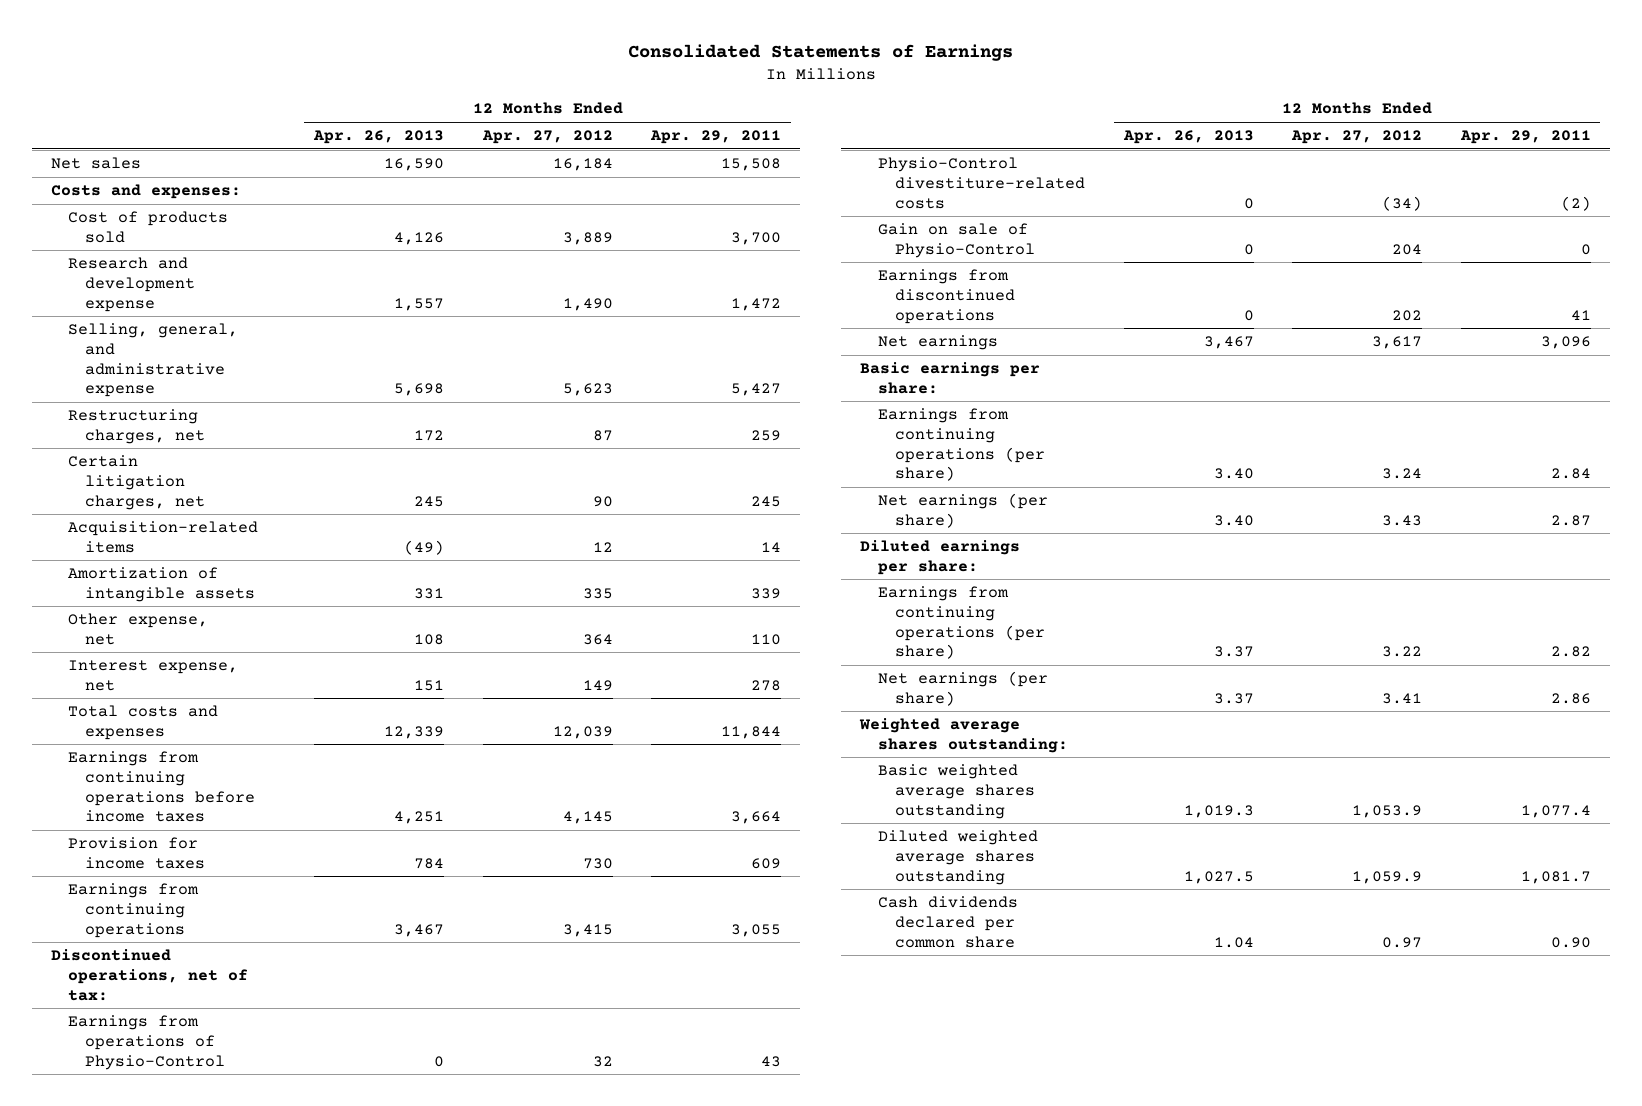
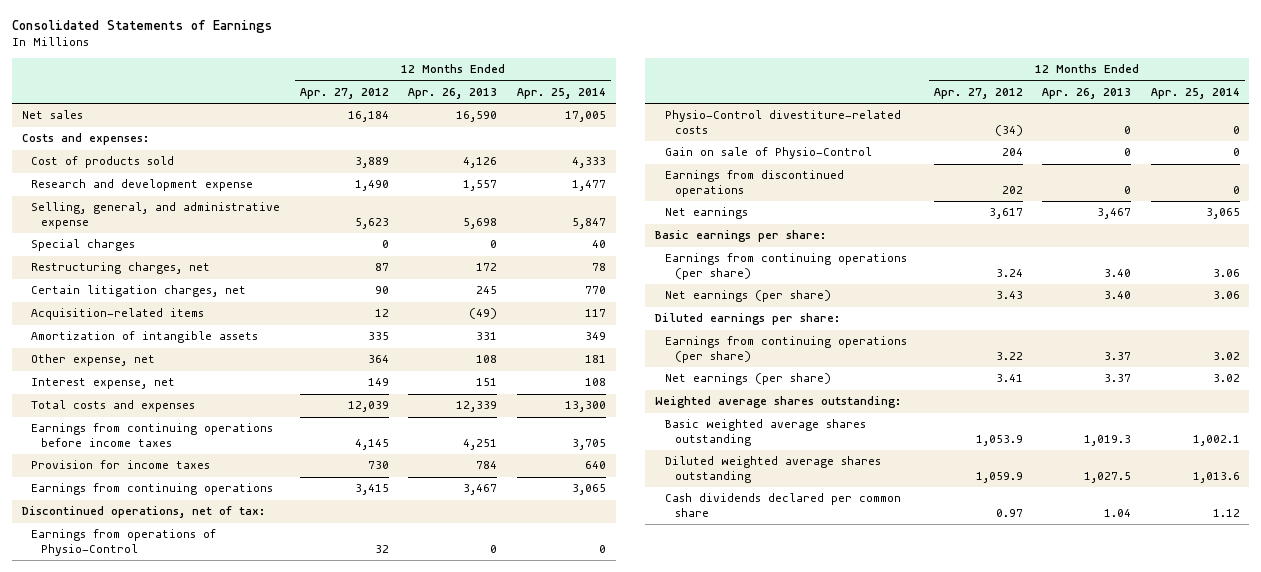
- | 12 Months Ended Apr. 26, 2013 | 12 Months Ended Apr. 27, 2012 | 12 Months Ended Apr. 29, 2011
+ | 12 Months Ended Apr. 27, 2012 | 12 Months Ended Apr. 26, 2013 | 12 Months Ended Apr. 25, 2014
+ Special charges | 0 | 0 | 40

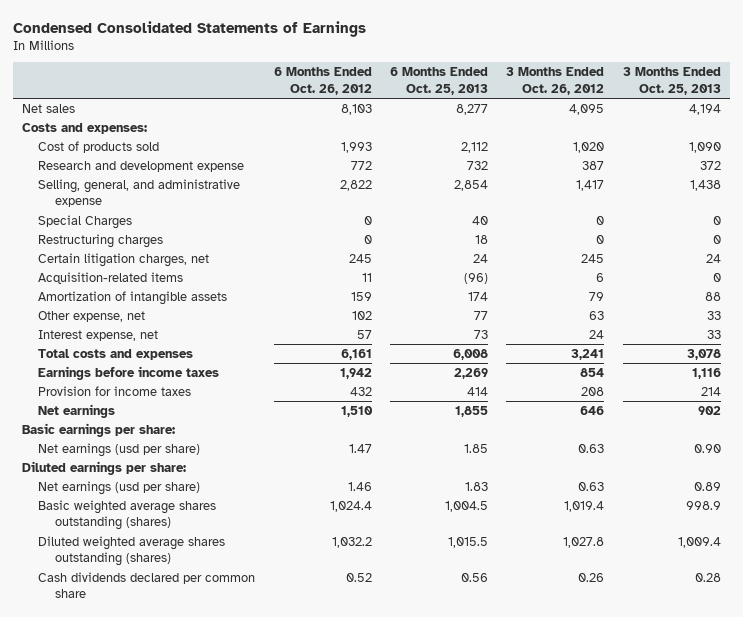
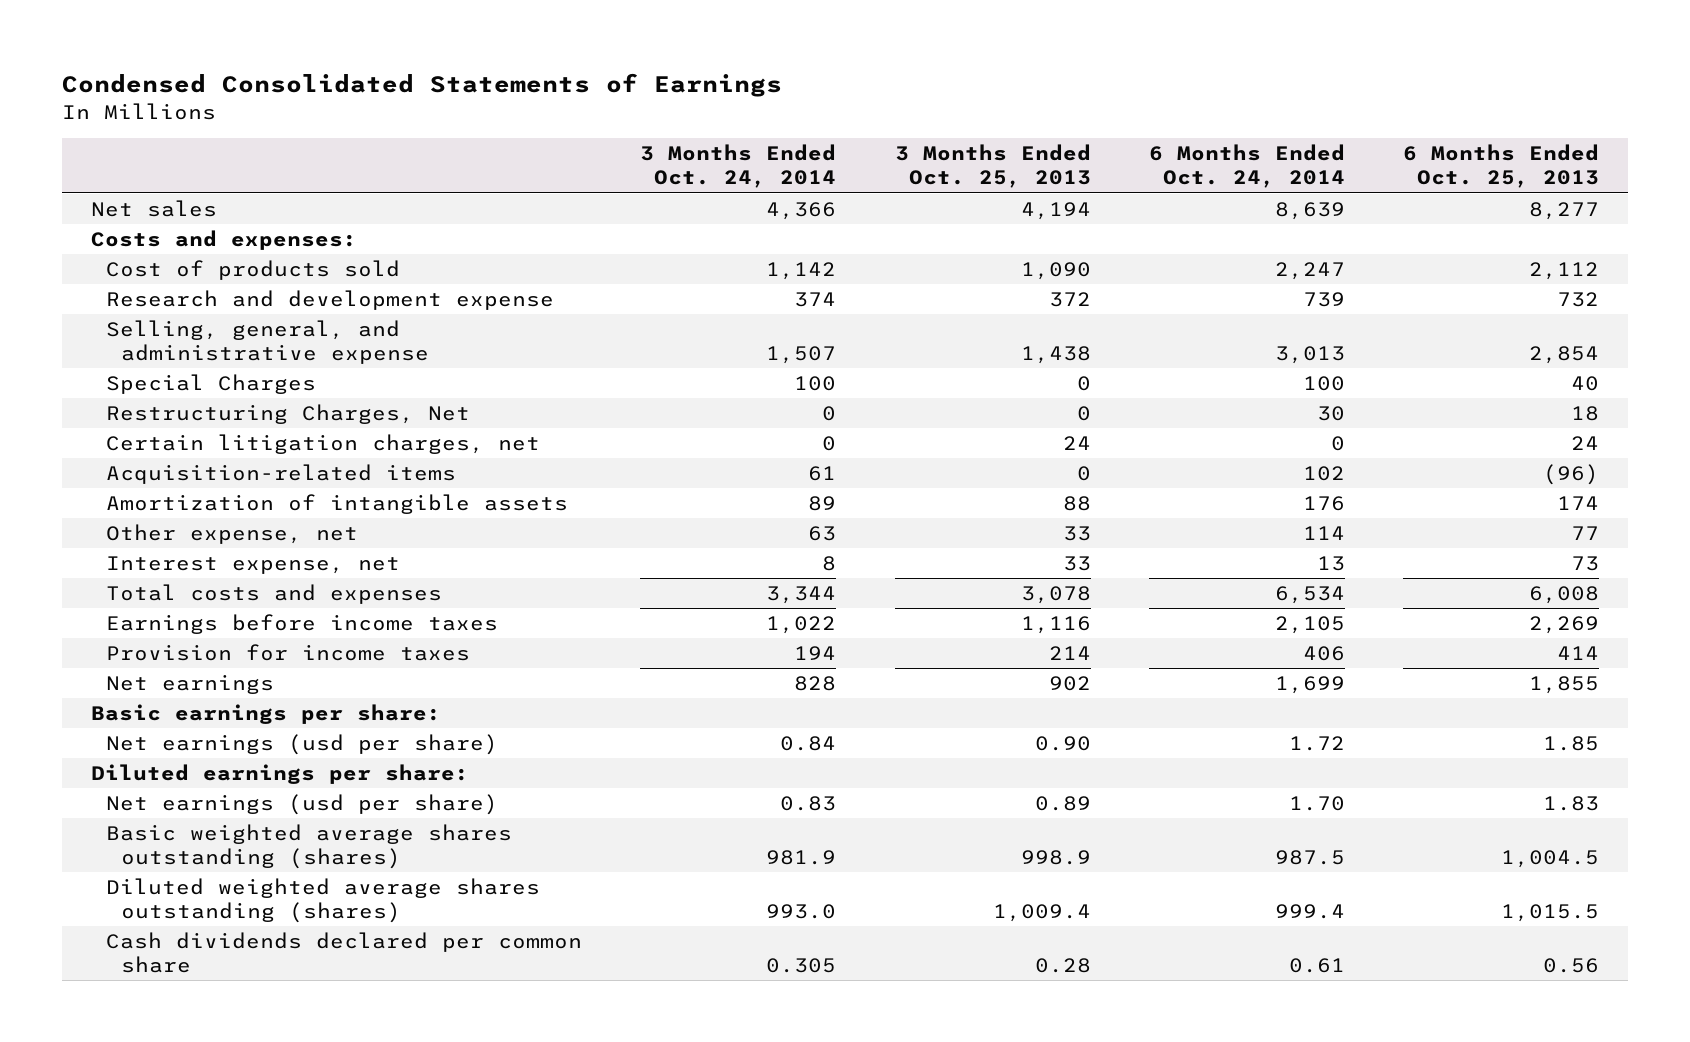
- | 6 Months Ended Oct. 26, 2012 | 6 Months Ended Oct. 25, 2013 | 3 Months Ended Oct. 26, 2012 | 3 Months Ended Oct. 25, 2013
+ | 3 Months Ended Oct. 24, 2014 | 3 Months Ended Oct. 25, 2013 | 6 Months Ended Oct. 24, 2014 | 6 Months Ended Oct. 25, 2013
- Restructuring charges | 0 | 18 | 0 | 0
+ Restructuring Charges, Net | 0 | 0 | 30 | 18

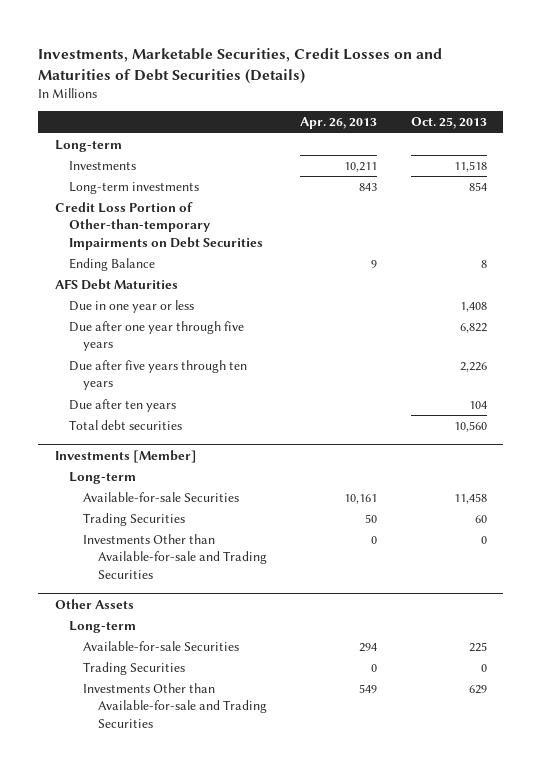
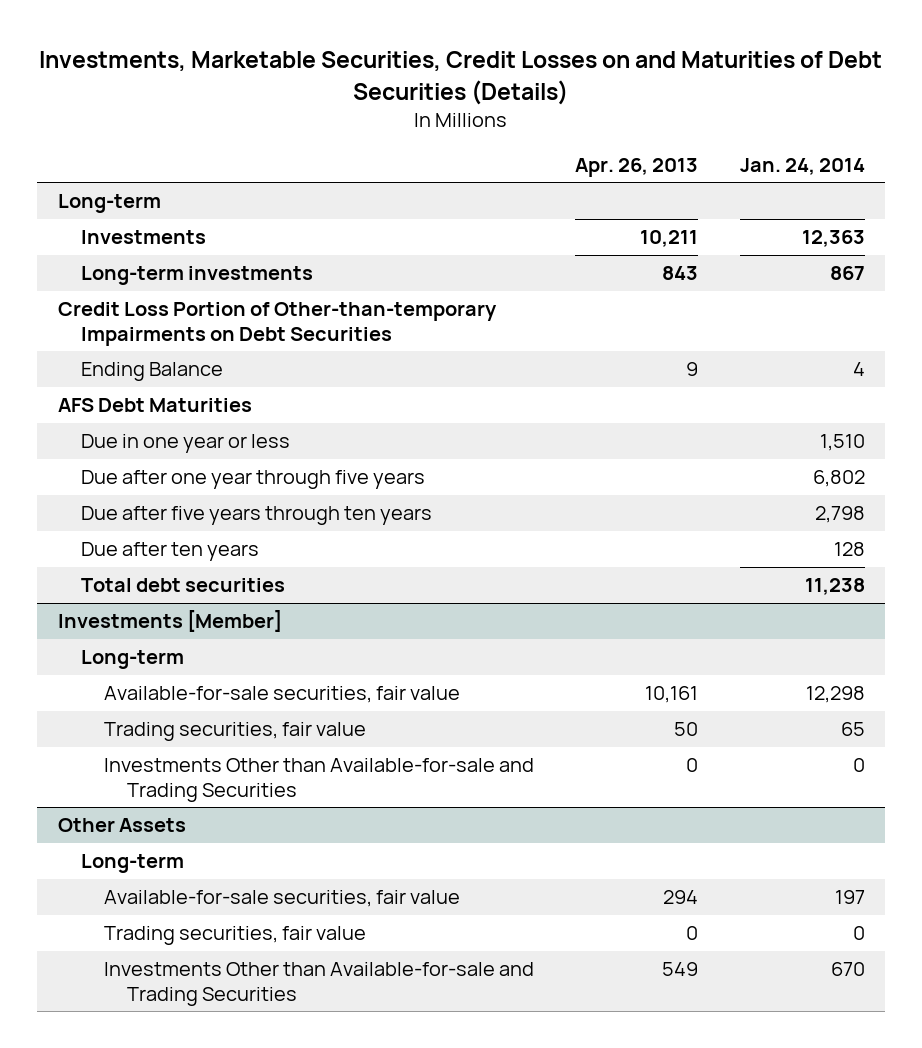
- | Apr. 26, 2013 | Oct. 25, 2013
+ | Apr. 26, 2013 | Jan. 24, 2014
@ Investments [Member]
- Available-for-sale Securities | 10,161 | 11,458
- Trading Securities | 50 | 60
+ Available-for-sale securities, fair value | 10,161 | 12,298
+ Trading securities, fair value | 50 | 65
@ Other Assets
- Available-for-sale Securities | 294 | 225
- Trading Securities | 0 | 0
+ Available-for-sale securities, fair value | 294 | 197
+ Trading securities, fair value | 0 | 0

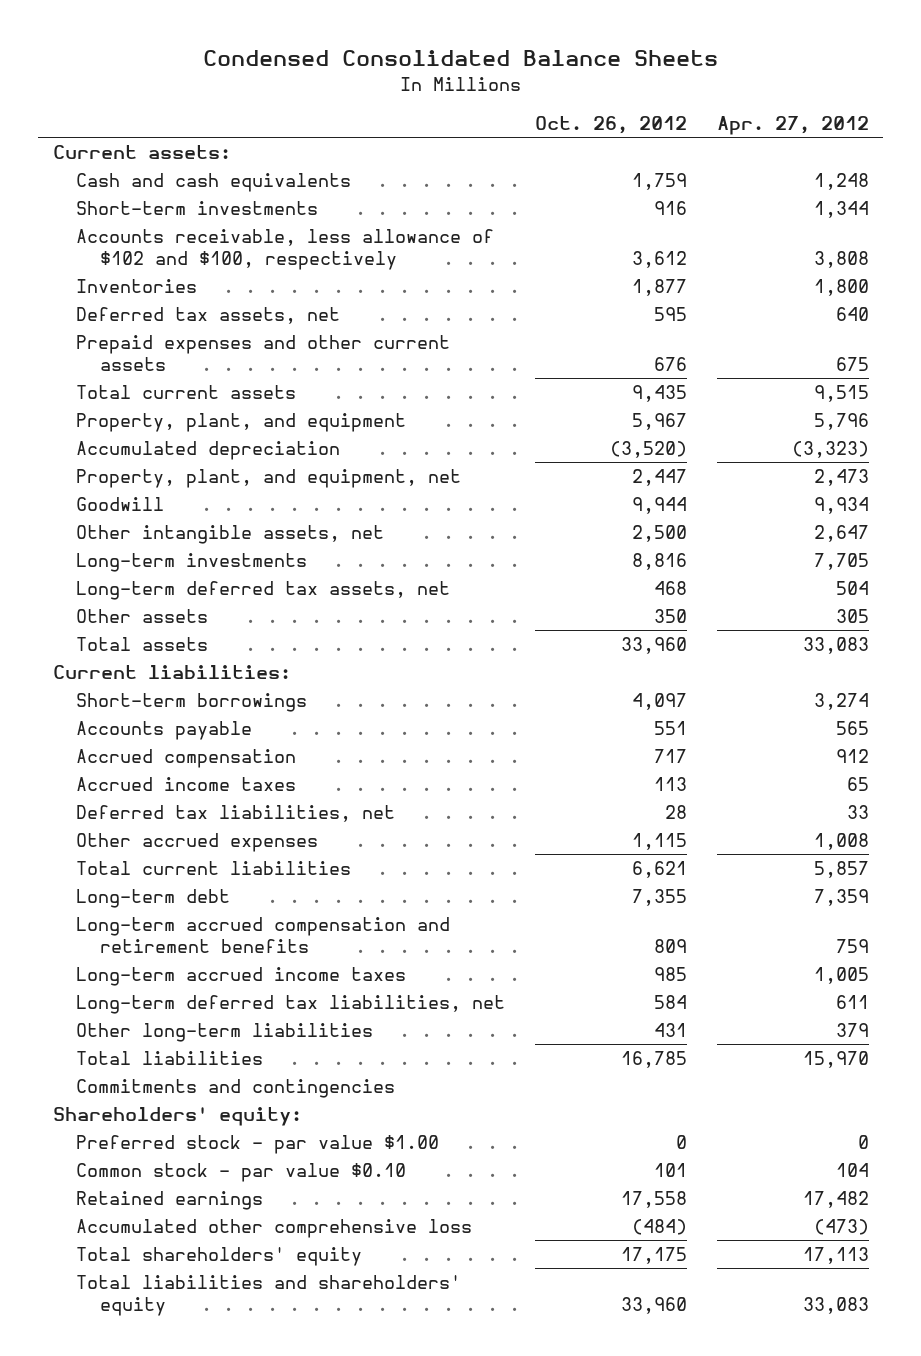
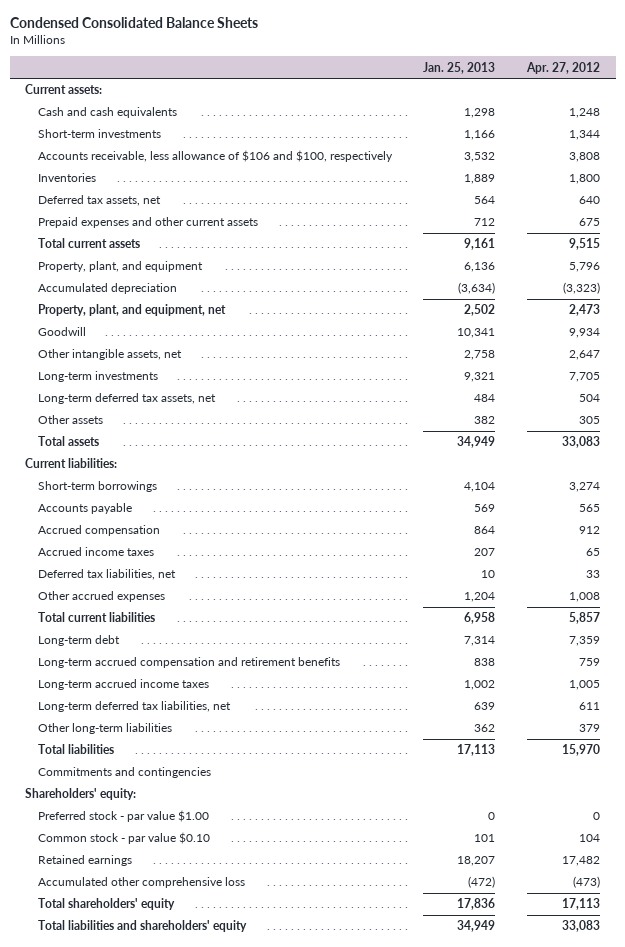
- | Oct. 26, 2012 | Apr. 27, 2012
+ | Jan. 25, 2013 | Apr. 27, 2012
- Accounts receivable, less allowance of $102 and $100, respectively | 3,612 | 3,808
+ Accounts receivable, less allowance of $106 and $100, respectively | 3,532 | 3,808

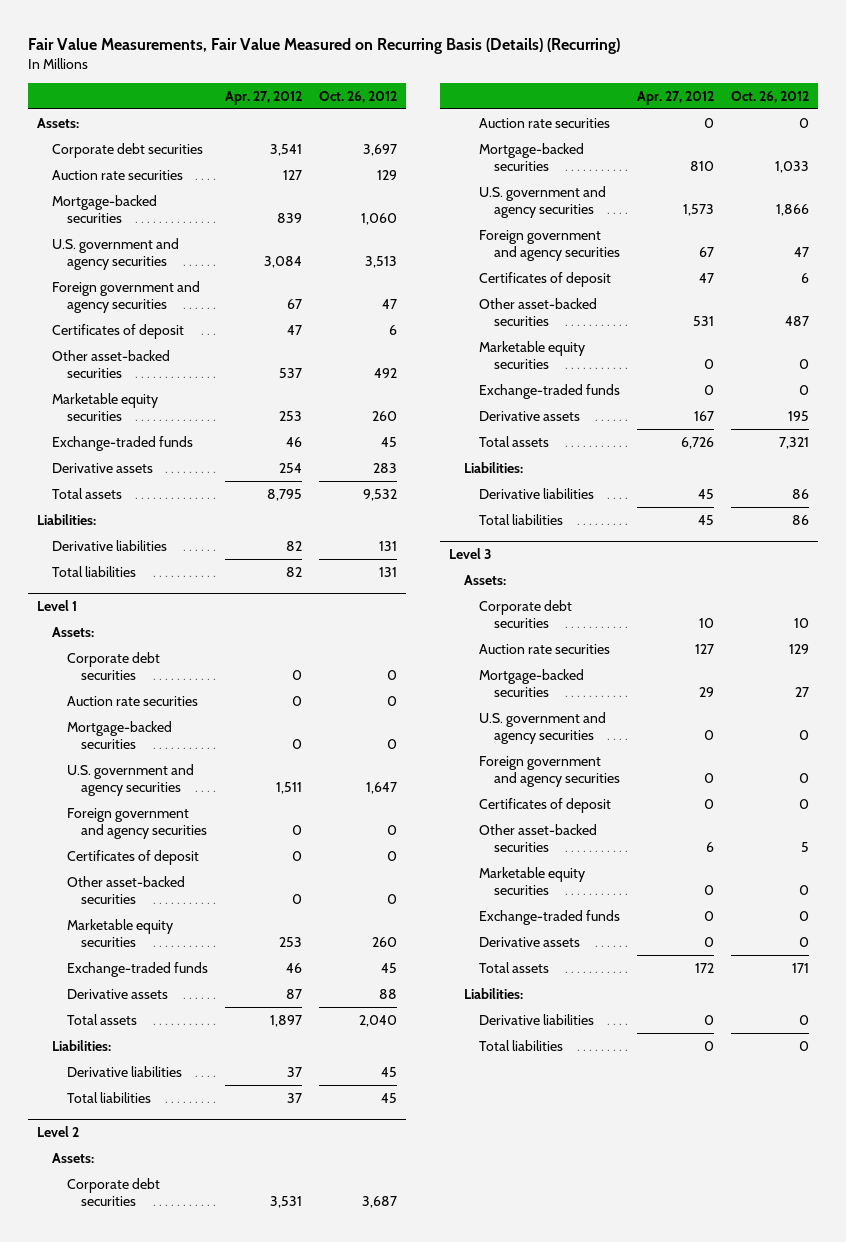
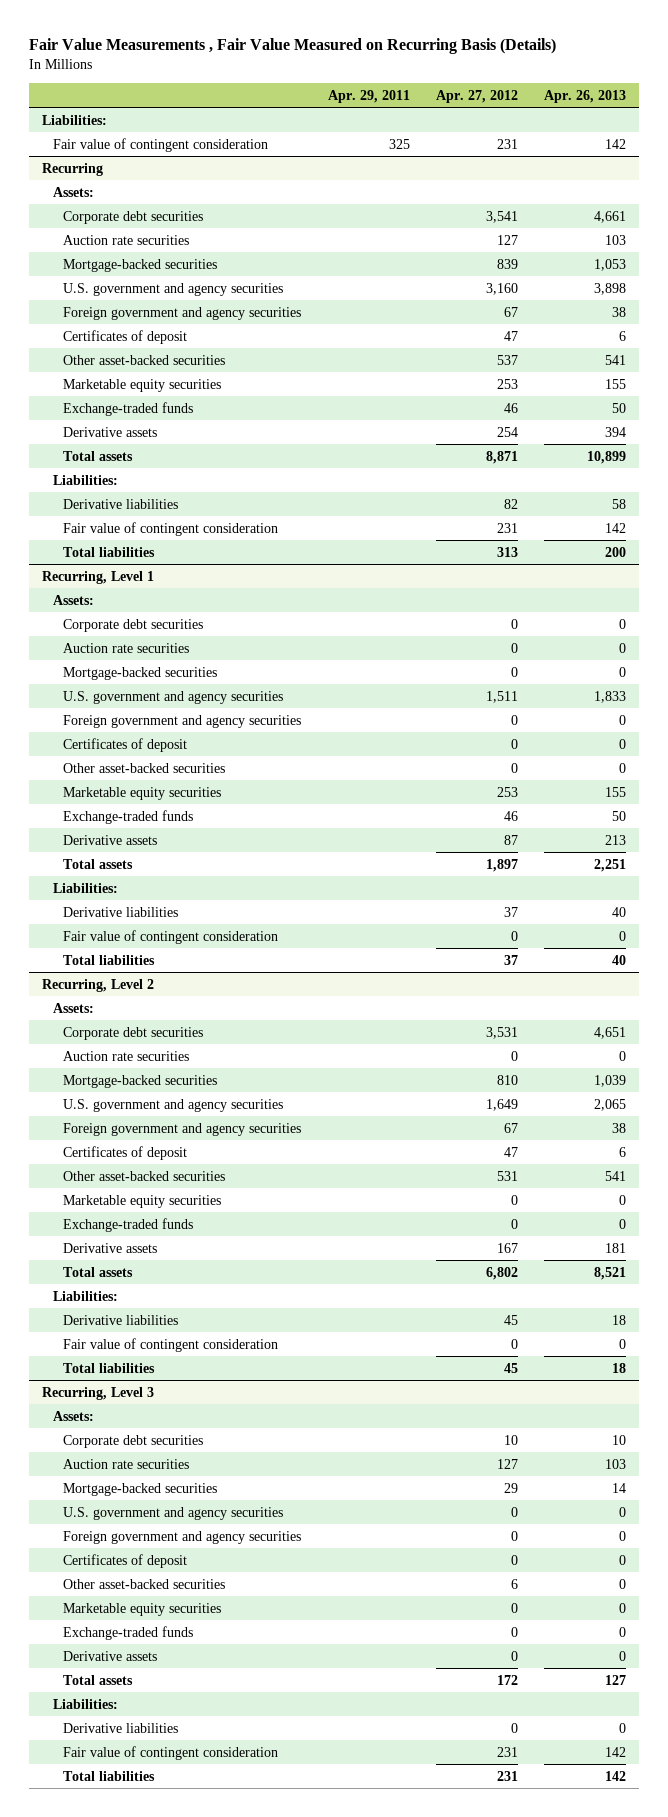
- Fair Value Measurements, Fair Value Measured on Recurring Basis (Details) (Recurring)
+ Fair Value Measurements , Fair Value Measured on Recurring Basis (Details)
- | Apr. 27, 2012 | Oct. 26, 2012
+ | Apr. 29, 2011 | Apr. 27, 2012 | Apr. 26, 2013
+ Liabilities:
+ Fair value of contingent consideration | 325 | 231 | 142
+ Recurring
- U.S. government and agency securities | 3,084 | 3,513
+ U.S. government and agency securities | | 3,160 | 3,898
- Total assets | 8,795 | 9,532
+ Total assets | | 8,871 | 10,899
- Total liabilities | 82 | 131
- Level 1
+ Fair value of contingent consideration | | 231 | 142
+ Total liabilities | | 313 | 200
+ Recurring, Level 1
+ Fair value of contingent consideration | | 0 | 0
- Level 2
+ Recurring, Level 2
- U.S. government and agency securities | 1,573 | 1,866
+ U.S. government and agency securities | | 1,649 | 2,065
- Total assets | 6,726 | 7,321
+ Total assets | | 6,802 | 8,521
+ Fair value of contingent consideration | | 0 | 0
- Level 3
+ Recurring, Level 3
- Total liabilities | 0 | 0
+ Fair value of contingent consideration | | 231 | 142
+ Total liabilities | | 231 | 142

